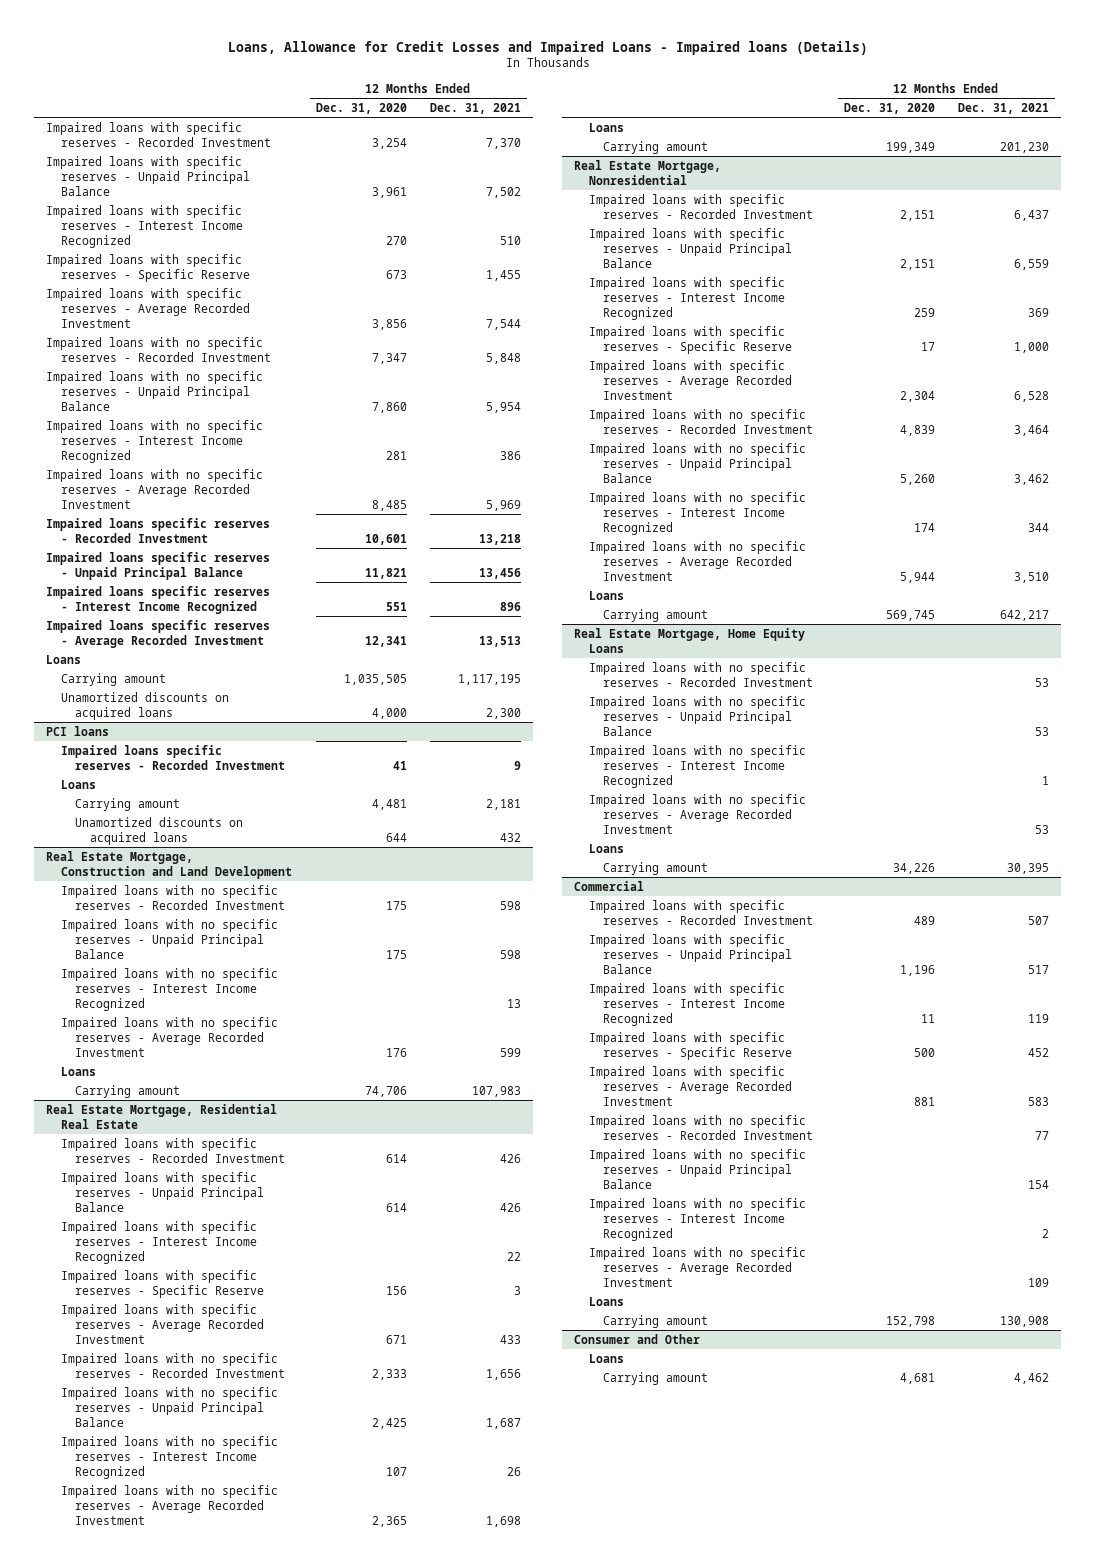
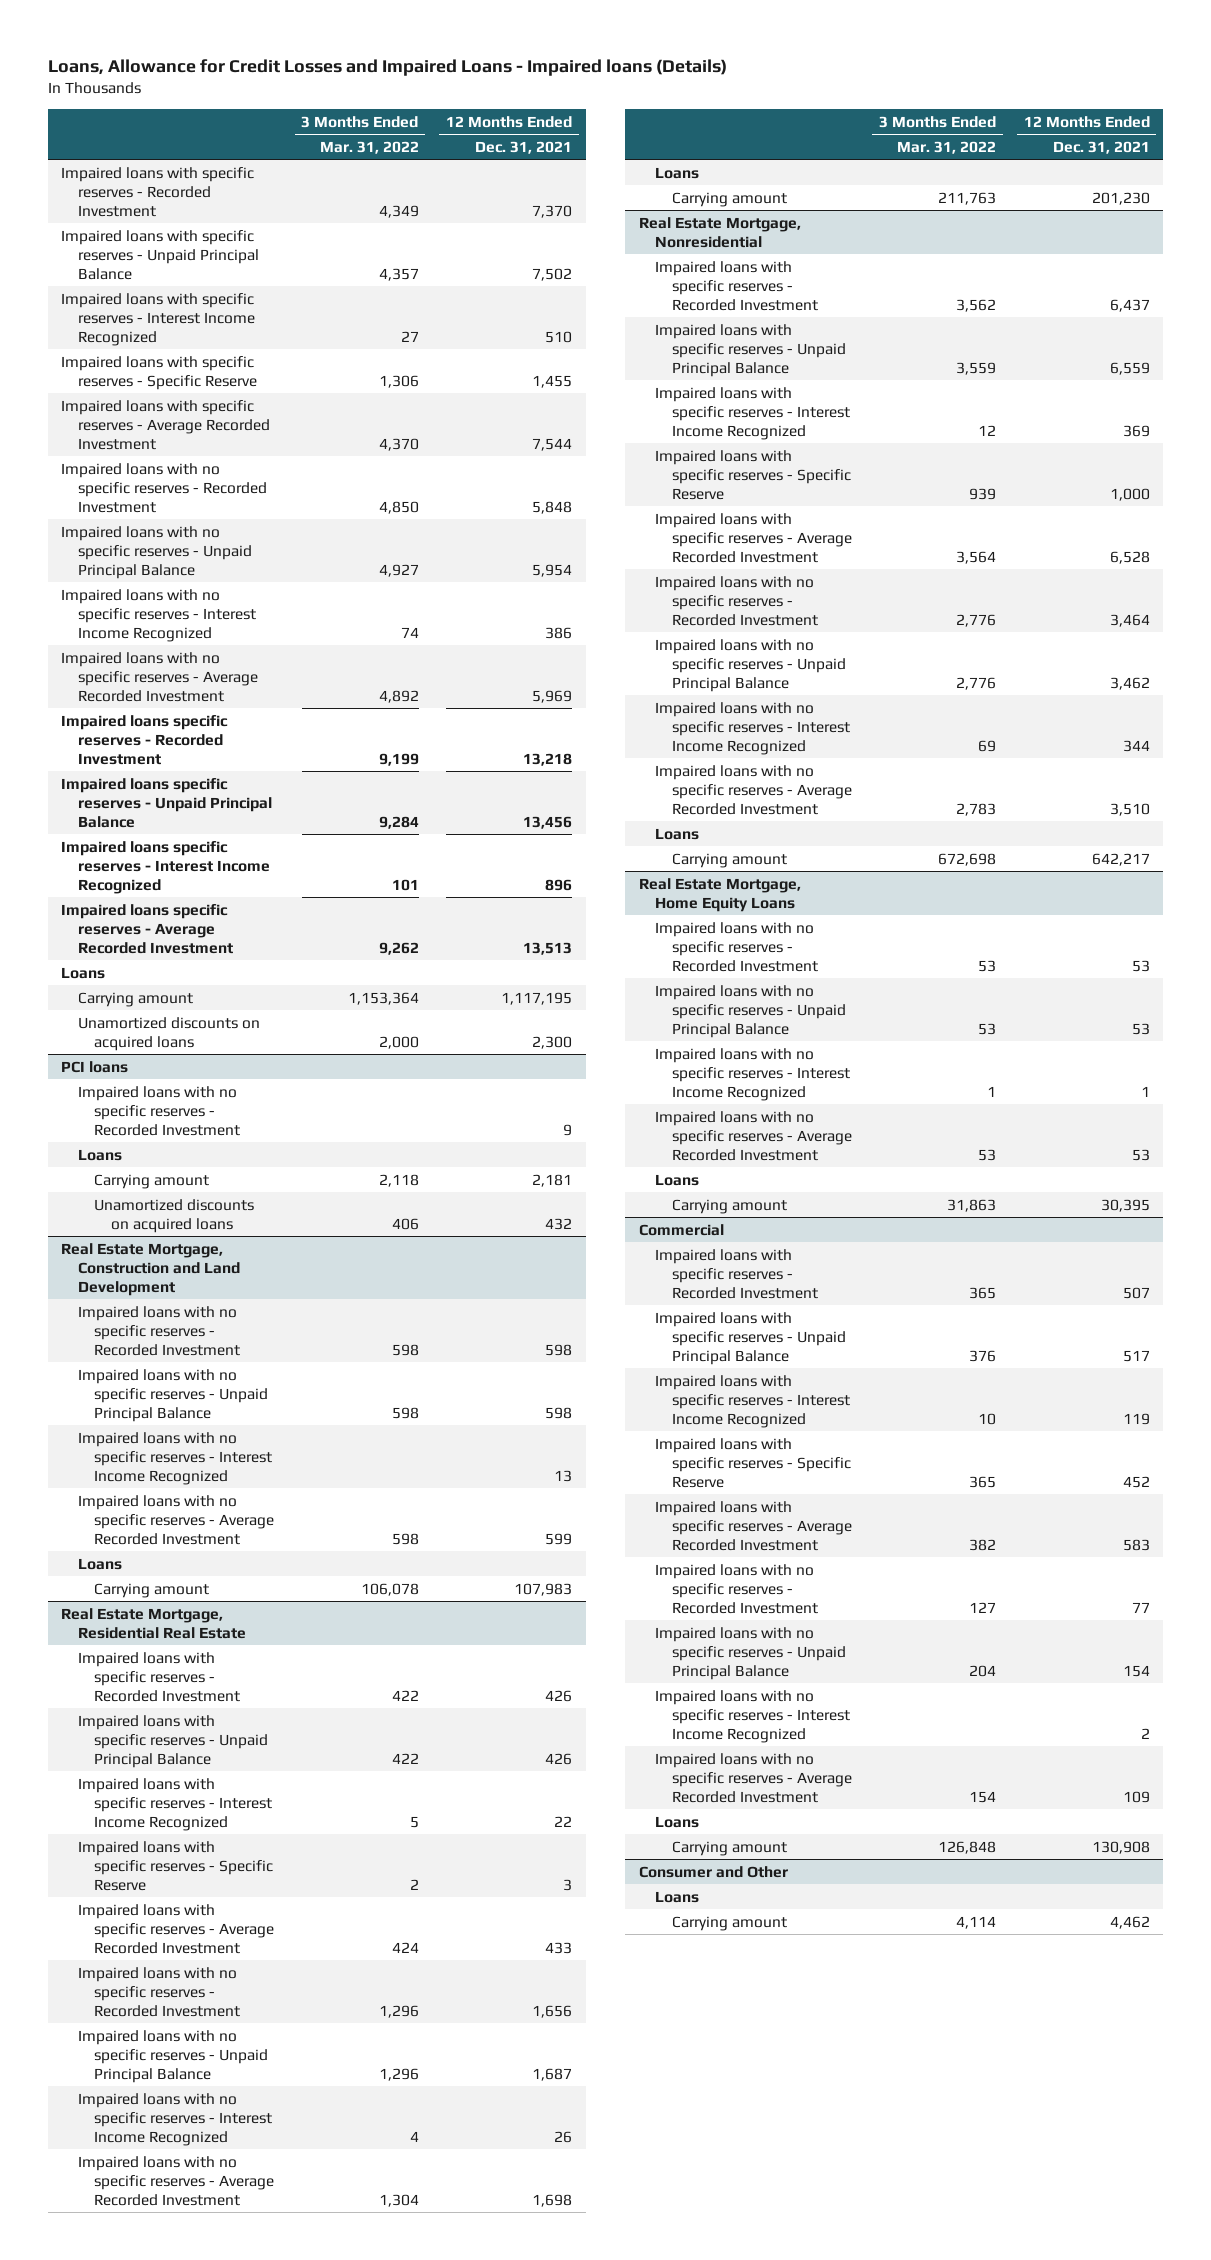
- | 12 Months Ended Dec. 31, 2020 | 12 Months Ended Dec. 31, 2021
+ | 3 Months Ended Mar. 31, 2022 | 12 Months Ended Dec. 31, 2021
@ PCI loans
- Impaired loans specific reserves - Recorded Investment | 41 | 9
+ Impaired loans with no specific reserves - Recorded Investment | | 9

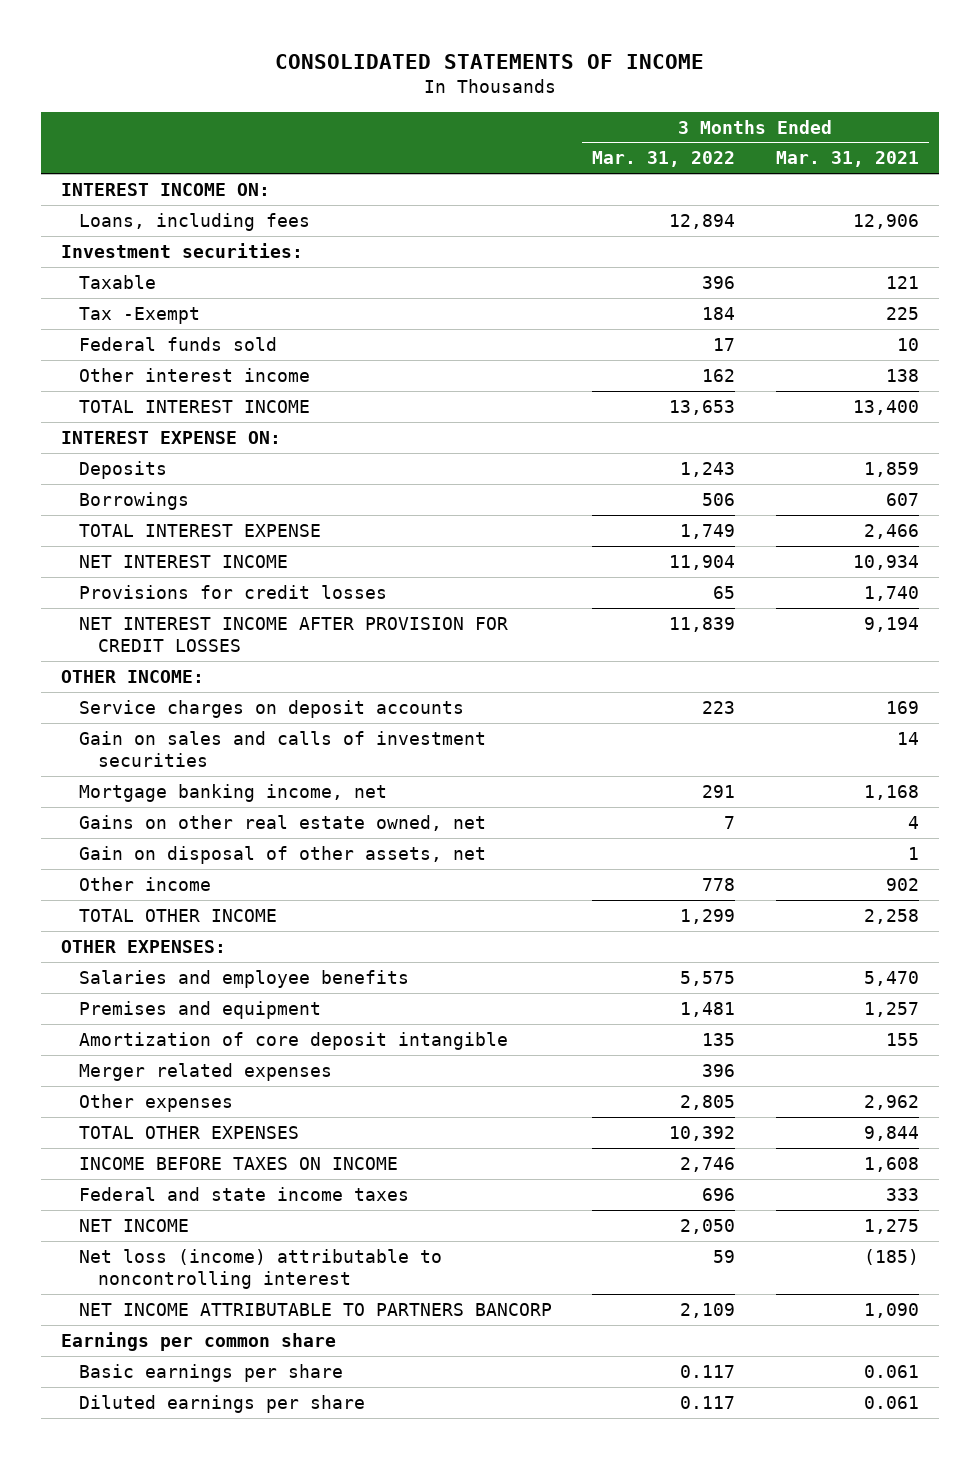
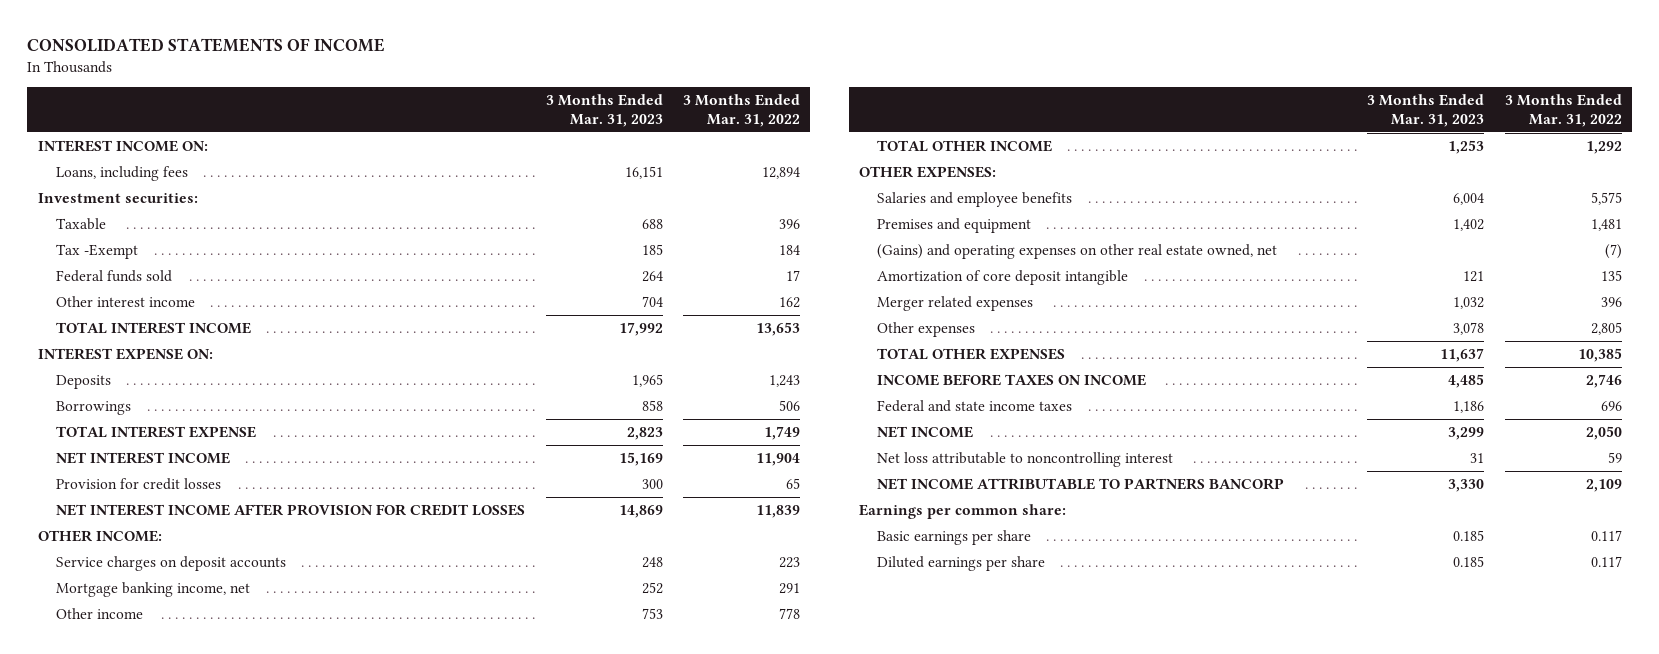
- | 3 Months Ended Mar. 31, 2022 | 3 Months Ended Mar. 31, 2021
+ | 3 Months Ended Mar. 31, 2023 | 3 Months Ended Mar. 31, 2022
- Provisions for credit losses | 65 | 1,740
+ Provision for credit losses | 300 | 65
- Gain on sales and calls of investment securities | | 14
- Gains on other real estate owned, net | 7 | 4
- Gain on disposal of other assets, net | | 1
- TOTAL OTHER INCOME | 1,299 | 2,258
+ TOTAL OTHER INCOME | 1,253 | 1,292
+ (Gains) and operating expenses on other real estate owned, net | | (7)
- TOTAL OTHER EXPENSES | 10,392 | 9,844
+ TOTAL OTHER EXPENSES | 11,637 | 10,385
- Net loss (income) attributable to noncontrolling interest | 59 | (185)
+ Net loss attributable to noncontrolling interest | 31 | 59
- Earnings per common share
+ Earnings per common share:

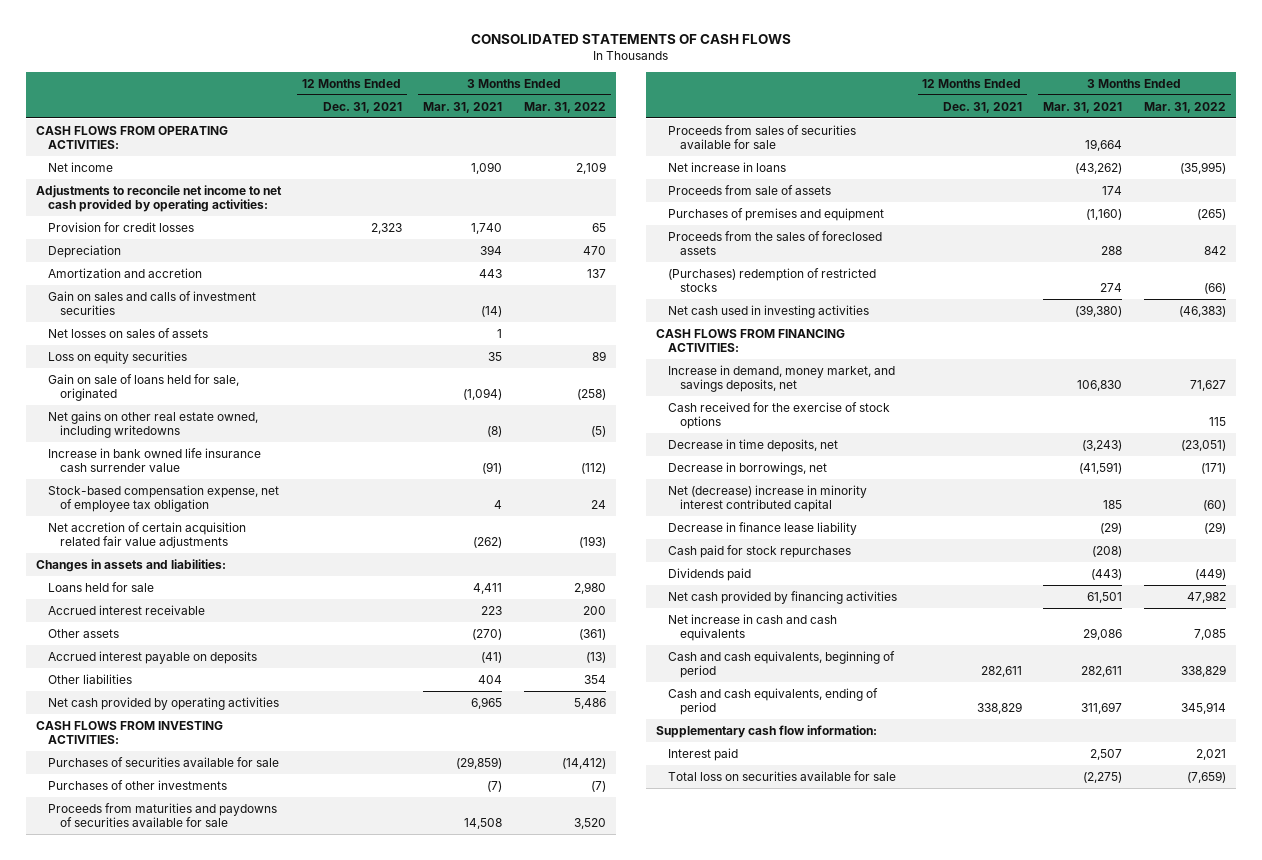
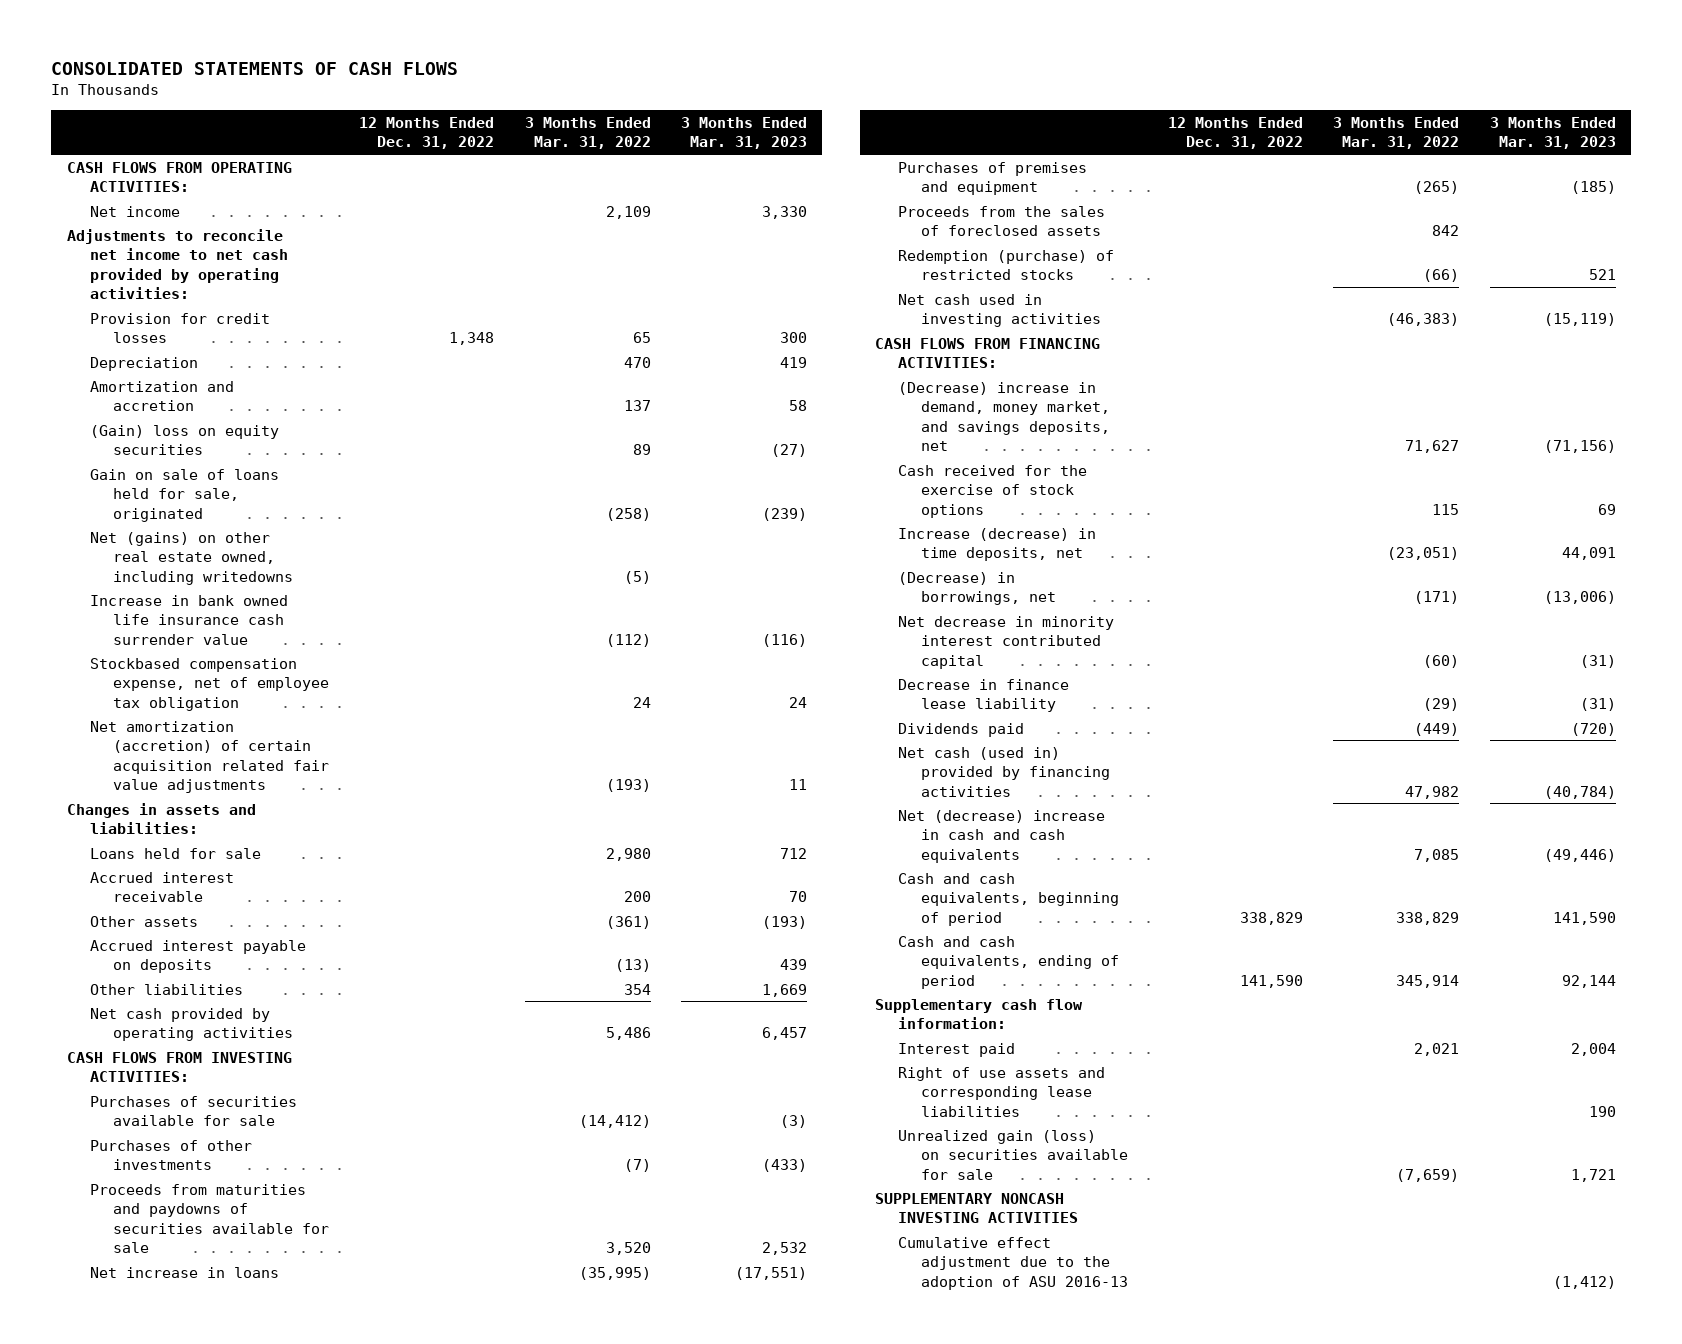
- | 12 Months Ended Dec. 31, 2021 | 3 Months Ended Mar. 31, 2021 | 3 Months Ended Mar. 31, 2022
+ | 12 Months Ended Dec. 31, 2022 | 3 Months Ended Mar. 31, 2022 | 3 Months Ended Mar. 31, 2023
- Gain on sales and calls of investment securities | | (14) |
- Net losses on sales of assets | | 1 |
- Loss on equity securities | | 35 | 89
+ (Gain) loss on equity securities | | 89 | (27)
- Net gains on other real estate owned, including writedowns | | (8) | (5)
+ Net (gains) on other real estate owned, including writedowns | | (5) |
- Stock-based compensation expense, net of employee tax obligation | | 4 | 24
- Net accretion of certain acquisition related fair value adjustments | | (262) | (193)
+ Stockbased compensation expense, net of employee tax obligation | | 24 | 24
+ Net amortization (accretion) of certain acquisition related fair value adjustments | | (193) | 11
- Proceeds from sales of securities available for sale | | 19,664 |
- Proceeds from sale of assets | | 174 |
- (Purchases) redemption of restricted stocks | | 274 | (66)
+ Redemption (purchase) of restricted stocks | | (66) | 521
- Increase in demand, money market, and savings deposits, net | | 106,830 | 71,627
+ (Decrease) increase in demand, money market, and savings deposits, net | | 71,627 | (71,156)
- Decrease in time deposits, net | | (3,243) | (23,051)
- Decrease in borrowings, net | | (41,591) | (171)
- Net (decrease) increase in minority interest contributed capital | | 185 | (60)
+ Increase (decrease) in time deposits, net | | (23,051) | 44,091
+ (Decrease) in borrowings, net | | (171) | (13,006)
+ Net decrease in minority interest contributed capital | | (60) | (31)
- Cash paid for stock repurchases | | (208) |
- Net cash provided by financing activities | | 61,501 | 47,982
- Net increase in cash and cash equivalents | | 29,086 | 7,085
+ Net cash (used in) provided by financing activities | | 47,982 | (40,784)
+ Net (decrease) increase in cash and cash equivalents | | 7,085 | (49,446)
- Total loss on securities available for sale | | (2,275) | (7,659)
+ Right of use assets and corresponding lease liabilities | | | 190
+ Unrealized gain (loss) on securities available for sale | | (7,659) | 1,721
+ SUPPLEMENTARY NONCASH INVESTING ACTIVITIES
+ Cumulative effect adjustment due to the adoption of ASU 2016-13 | | | (1,412)

